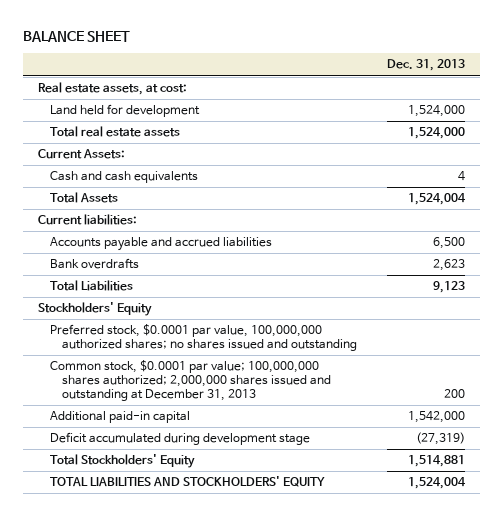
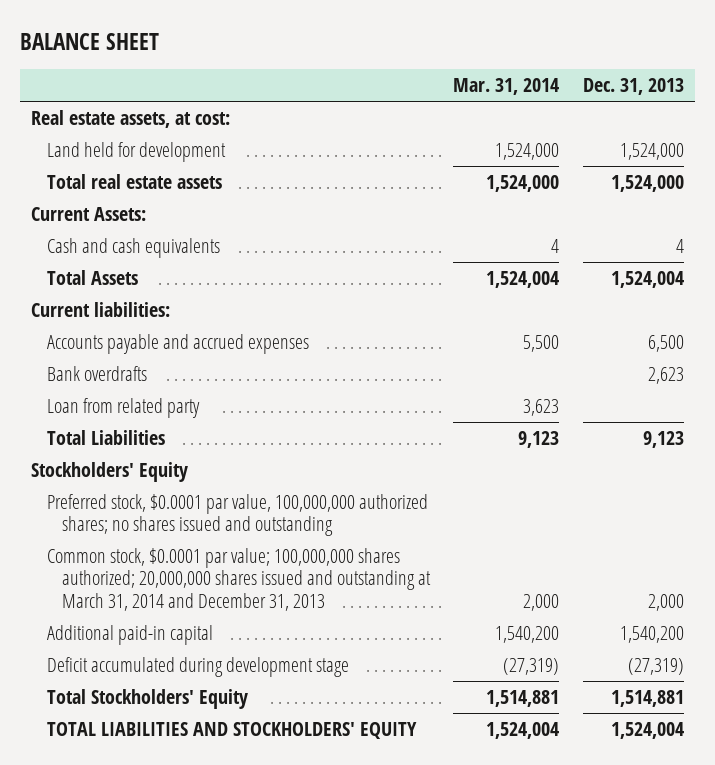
- | Dec. 31, 2013
+ | Mar. 31, 2014 | Dec. 31, 2013
- Accounts payable and accrued liabilities | 6,500
+ Accounts payable and accrued expenses | 5,500 | 6,500
+ Loan from related party | 3,623 |
- Common stock, $0.0001 par value; 100,000,000 shares authorized; 2,000,000 shares issued and outstanding at December 31, 2013 | 200
- Additional paid-in capital | 1,542,000
+ Common stock, $0.0001 par value; 100,000,000 shares authorized; 20,000,000 shares issued and outstanding at March 31, 2014 and December 31, 2013 | 2,000 | 2,000
+ Additional paid-in capital | 1,540,200 | 1,540,200

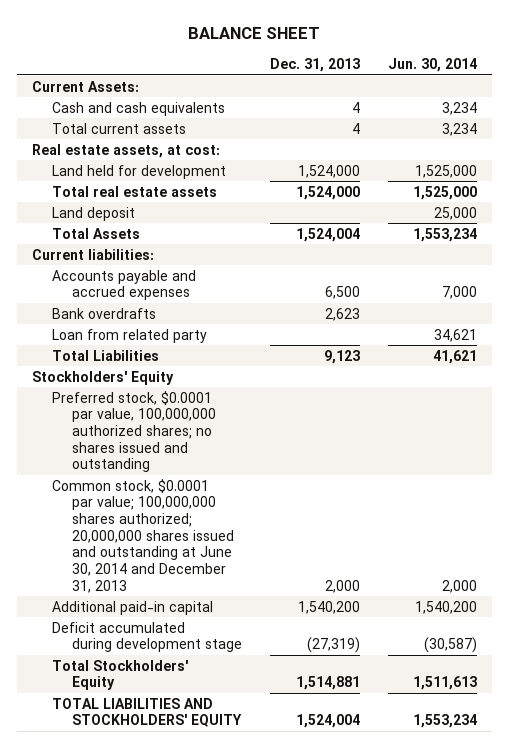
- | Mar. 31, 2014 | Dec. 31, 2013
+ | Dec. 31, 2013 | Jun. 30, 2014
moved up: Current Assets:
moved up: Cash and cash equivalents | 4 | 3,234
+ Total current assets | 4 | 3,234
+ Land deposit | | 25,000
- Common stock, $0.0001 par value; 100,000,000 shares authorized; 20,000,000 shares issued and outstanding at March 31, 2014 and December 31, 2013 | 2,000 | 2,000
+ Common stock, $0.0001 par value; 100,000,000 shares authorized; 20,000,000 shares issued and outstanding at June 30, 2014 and December 31, 2013 | 2,000 | 2,000

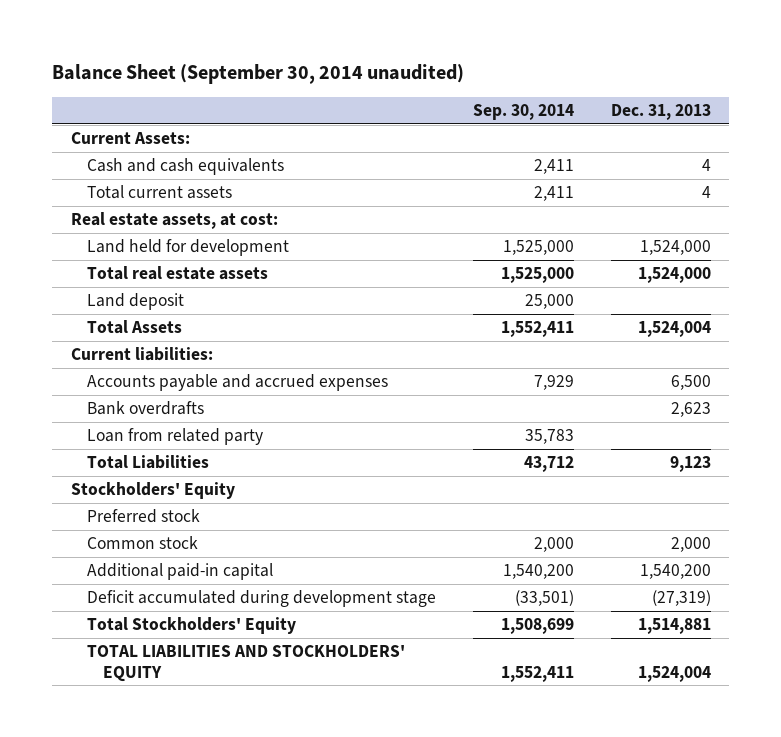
- BALANCE SHEET
+ Balance Sheet (September 30, 2014 unaudited)
- | Dec. 31, 2013 | Jun. 30, 2014
+ | Sep. 30, 2014 | Dec. 31, 2013
- Preferred stock, $0.0001 par value, 100,000,000 authorized shares; no shares issued and outstanding
- Common stock, $0.0001 par value; 100,000,000 shares authorized; 20,000,000 shares issued and outstanding at June 30, 2014 and December 31, 2013 | 2,000 | 2,000
+ Preferred stock
+ Common stock | 2,000 | 2,000

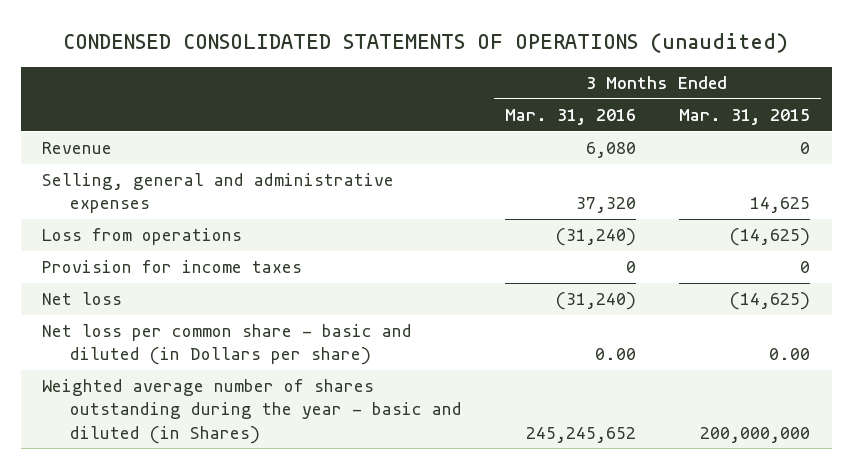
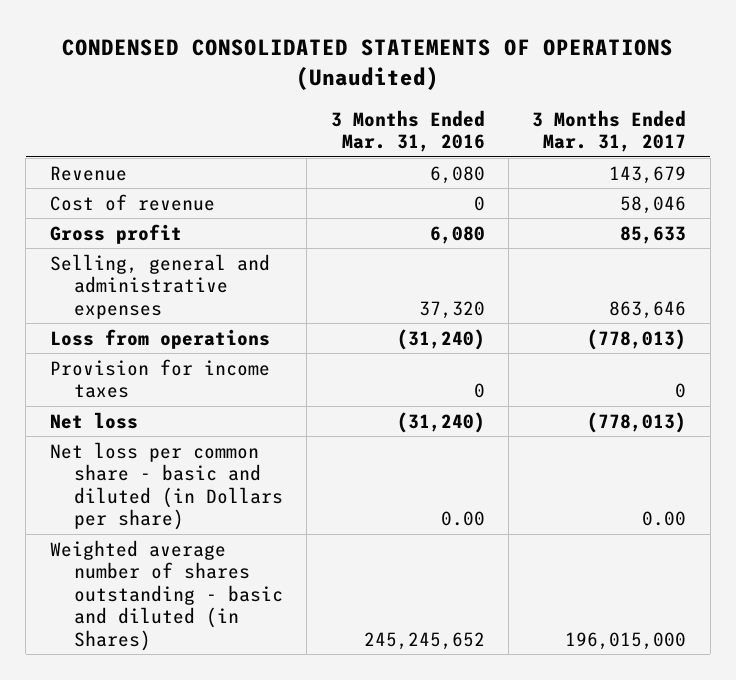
- CONDENSED CONSOLIDATED STATEMENTS OF OPERATIONS (unaudited)
+ CONDENSED CONSOLIDATED STATEMENTS OF OPERATIONS (Unaudited)
- | 3 Months Ended Mar. 31, 2016 | 3 Months Ended Mar. 31, 2015
+ | 3 Months Ended Mar. 31, 2016 | 3 Months Ended Mar. 31, 2017
+ Cost of revenue | 0 | 58,046
+ Gross profit | 6,080 | 85,633
- Weighted average number of shares outstanding during the year - basic and diluted (in Shares) | 245,245,652 | 200,000,000
+ Weighted average number of shares outstanding - basic and diluted (in Shares) | 245,245,652 | 196,015,000

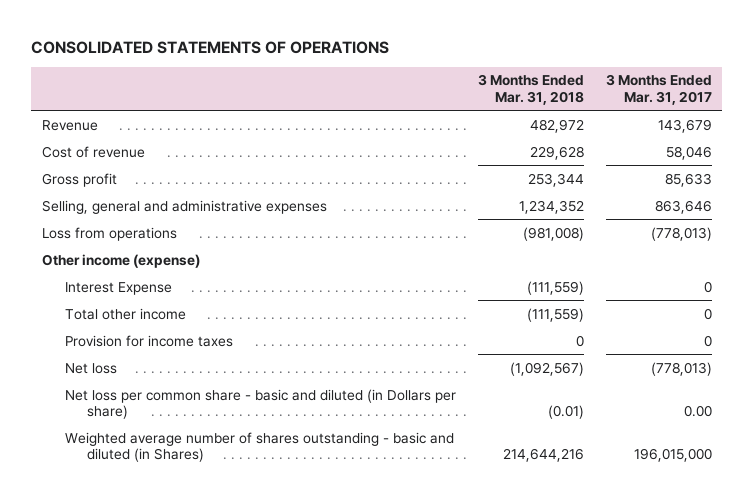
- CONDENSED CONSOLIDATED STATEMENTS OF OPERATIONS (Unaudited)
+ CONSOLIDATED STATEMENTS OF OPERATIONS
- | 3 Months Ended Mar. 31, 2016 | 3 Months Ended Mar. 31, 2017
+ | 3 Months Ended Mar. 31, 2018 | 3 Months Ended Mar. 31, 2017
+ Other income (expense)
+ Interest Expense | (111,559) | 0
+ Total other income | (111,559) | 0

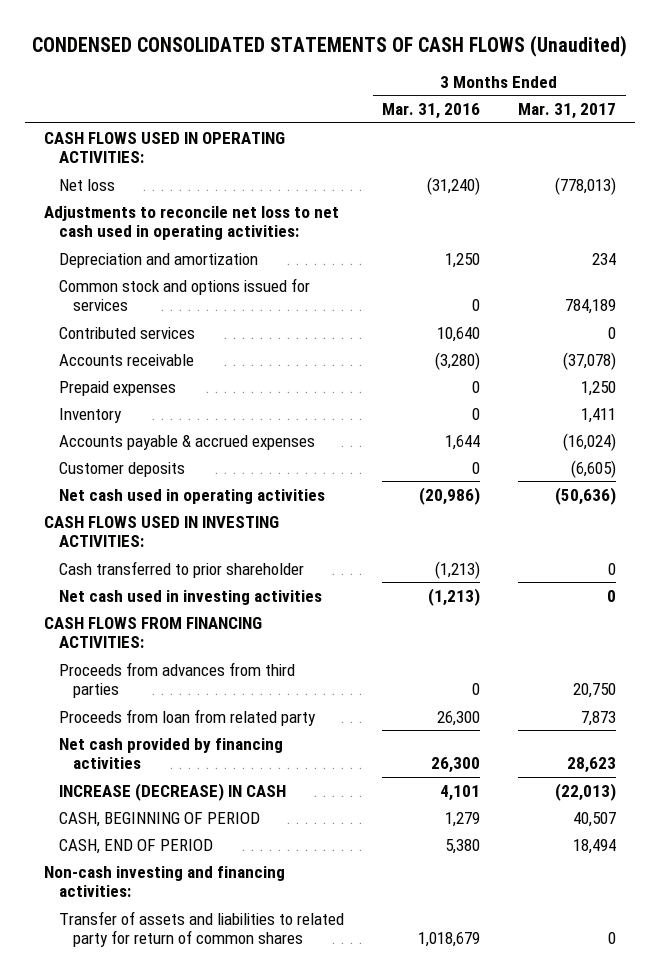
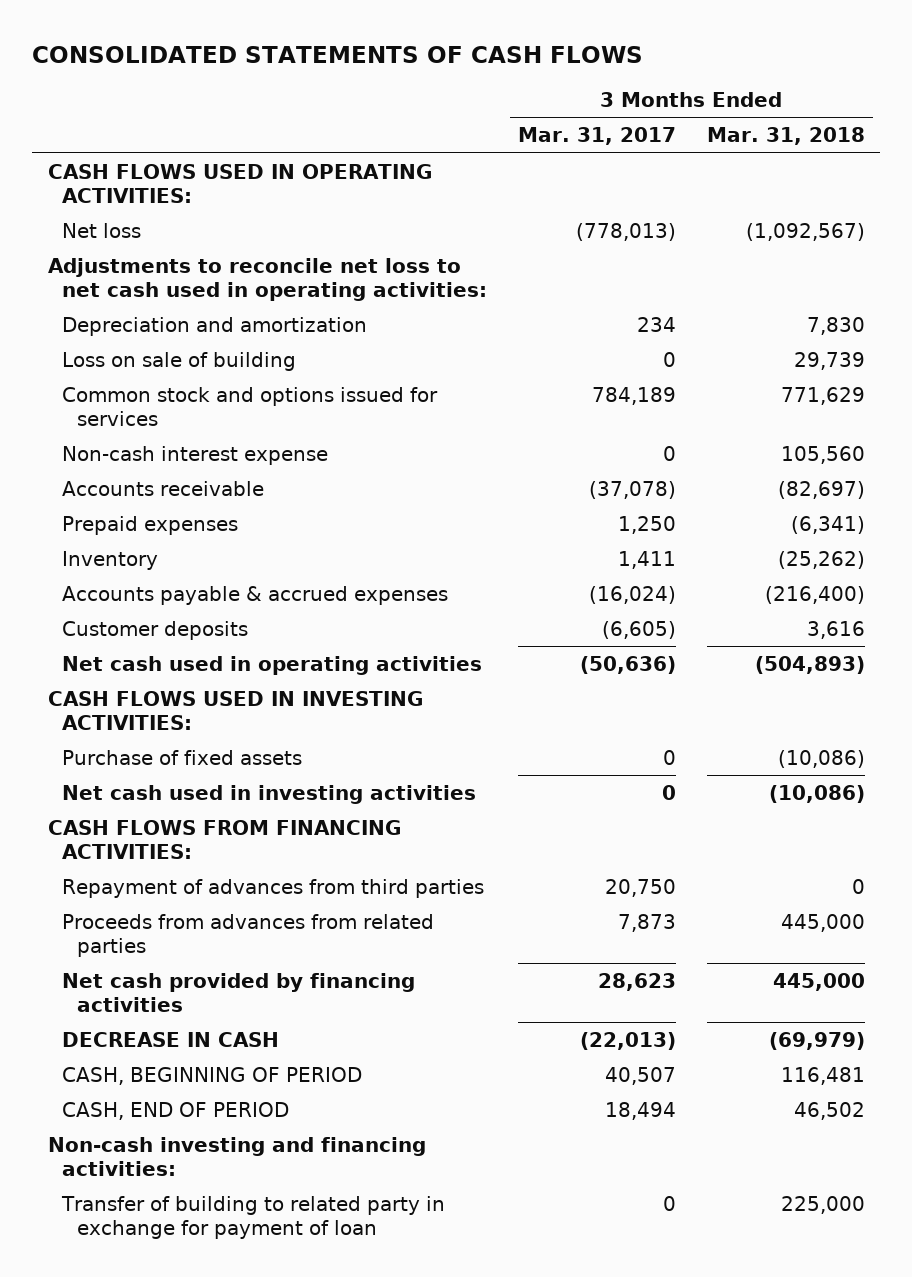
- CONDENSED CONSOLIDATED STATEMENTS OF CASH FLOWS (Unaudited)
+ CONSOLIDATED STATEMENTS OF CASH FLOWS
- | 3 Months Ended Mar. 31, 2016 | 3 Months Ended Mar. 31, 2017
+ | 3 Months Ended Mar. 31, 2017 | 3 Months Ended Mar. 31, 2018
+ Loss on sale of building | 0 | 29,739
- Contributed services | 10,640 | 0
+ Non-cash interest expense | 0 | 105,560
- Cash transferred to prior shareholder | (1,213) | 0
+ Purchase of fixed assets | 0 | (10,086)
- Proceeds from advances from third parties | 0 | 20,750
- Proceeds from loan from related party | 26,300 | 7,873
+ Repayment of advances from third parties | 20,750 | 0
+ Proceeds from advances from related parties | 7,873 | 445,000
- INCREASE (DECREASE) IN CASH | 4,101 | (22,013)
+ DECREASE IN CASH | (22,013) | (69,979)
- Transfer of assets and liabilities to related party for return of common shares | 1,018,679 | 0
+ Transfer of building to related party in exchange for payment of loan | 0 | 225,000

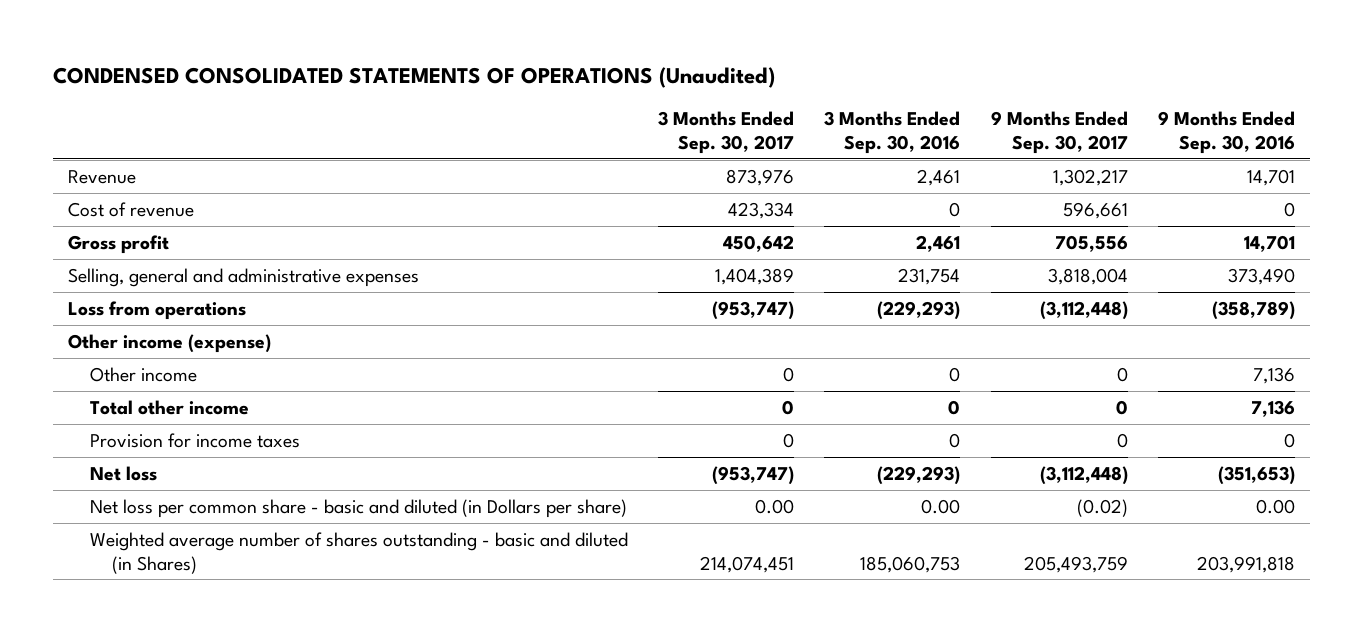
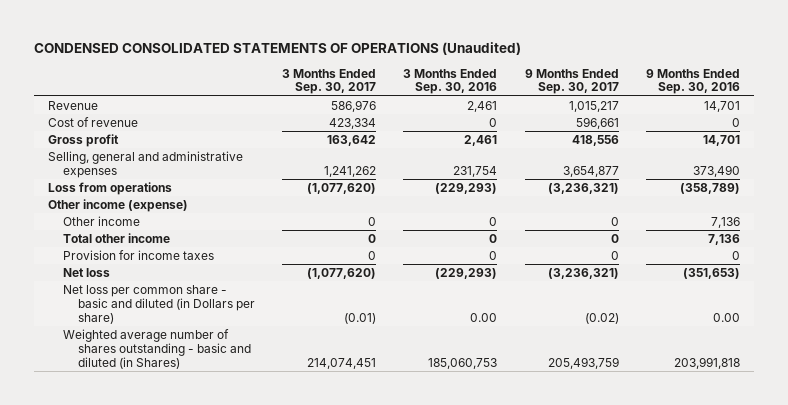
- Revenue | 873,976 | 2,461 | 1,302,217 | 14,701
+ Revenue | 586,976 | 2,461 | 1,015,217 | 14,701
- Gross profit | 450,642 | 2,461 | 705,556 | 14,701
- Selling, general and administrative expenses | 1,404,389 | 231,754 | 3,818,004 | 373,490
- Loss from operations | (953,747) | (229,293) | (3,112,448) | (358,789)
+ Gross profit | 163,642 | 2,461 | 418,556 | 14,701
+ Selling, general and administrative expenses | 1,241,262 | 231,754 | 3,654,877 | 373,490
+ Loss from operations | (1,077,620) | (229,293) | (3,236,321) | (358,789)
- Net loss | (953,747) | (229,293) | (3,112,448) | (351,653)
- Net loss per common share - basic and diluted (in Dollars per share) | 0.00 | 0.00 | (0.02) | 0.00
+ Net loss | (1,077,620) | (229,293) | (3,236,321) | (351,653)
+ Net loss per common share - basic and diluted (in Dollars per share) | (0.01) | 0.00 | (0.02) | 0.00

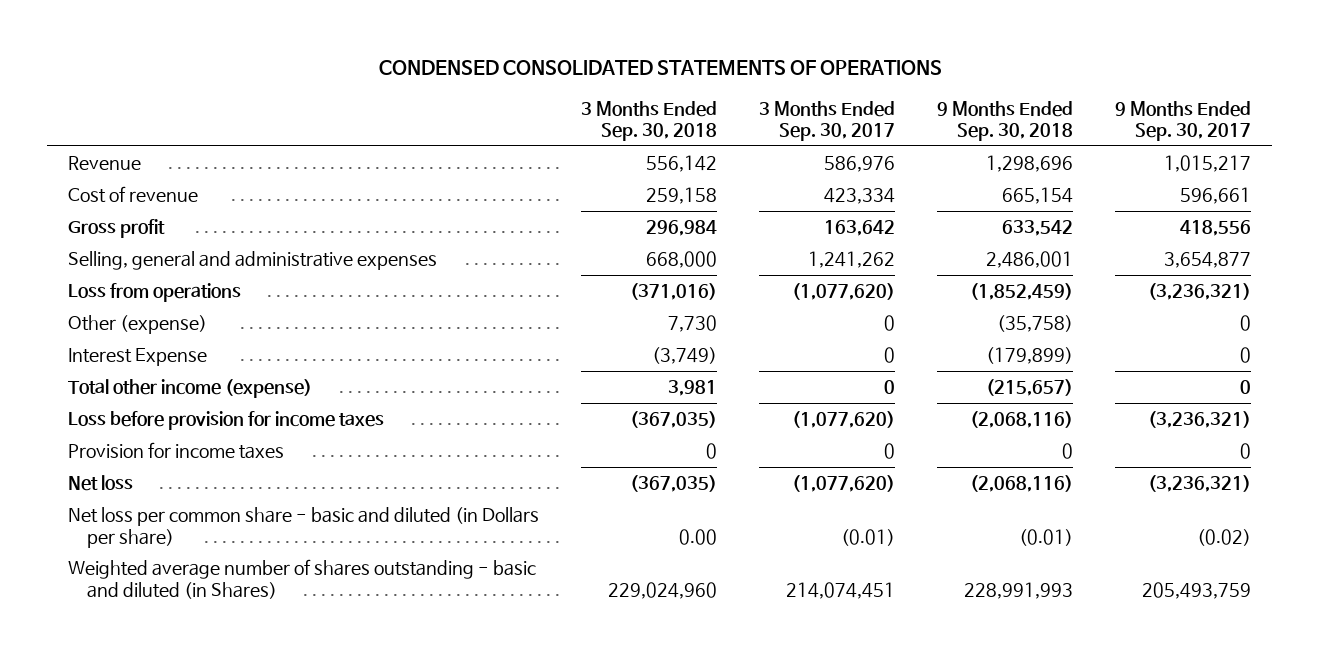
- CONDENSED CONSOLIDATED STATEMENTS OF OPERATIONS (Unaudited)
+ CONDENSED CONSOLIDATED STATEMENTS OF OPERATIONS
- | 3 Months Ended Sep. 30, 2017 | 3 Months Ended Sep. 30, 2016 | 9 Months Ended Sep. 30, 2017 | 9 Months Ended Sep. 30, 2016
+ | 3 Months Ended Sep. 30, 2018 | 3 Months Ended Sep. 30, 2017 | 9 Months Ended Sep. 30, 2018 | 9 Months Ended Sep. 30, 2017
- Other income (expense)
- Other income | 0 | 0 | 0 | 7,136
- Total other income | 0 | 0 | 0 | 7,136
+ Other (expense) | 7,730 | 0 | (35,758) | 0
+ Interest Expense | (3,749) | 0 | (179,899) | 0
+ Total other income (expense) | 3,981 | 0 | (215,657) | 0
+ Loss before provision for income taxes | (367,035) | (1,077,620) | (2,068,116) | (3,236,321)

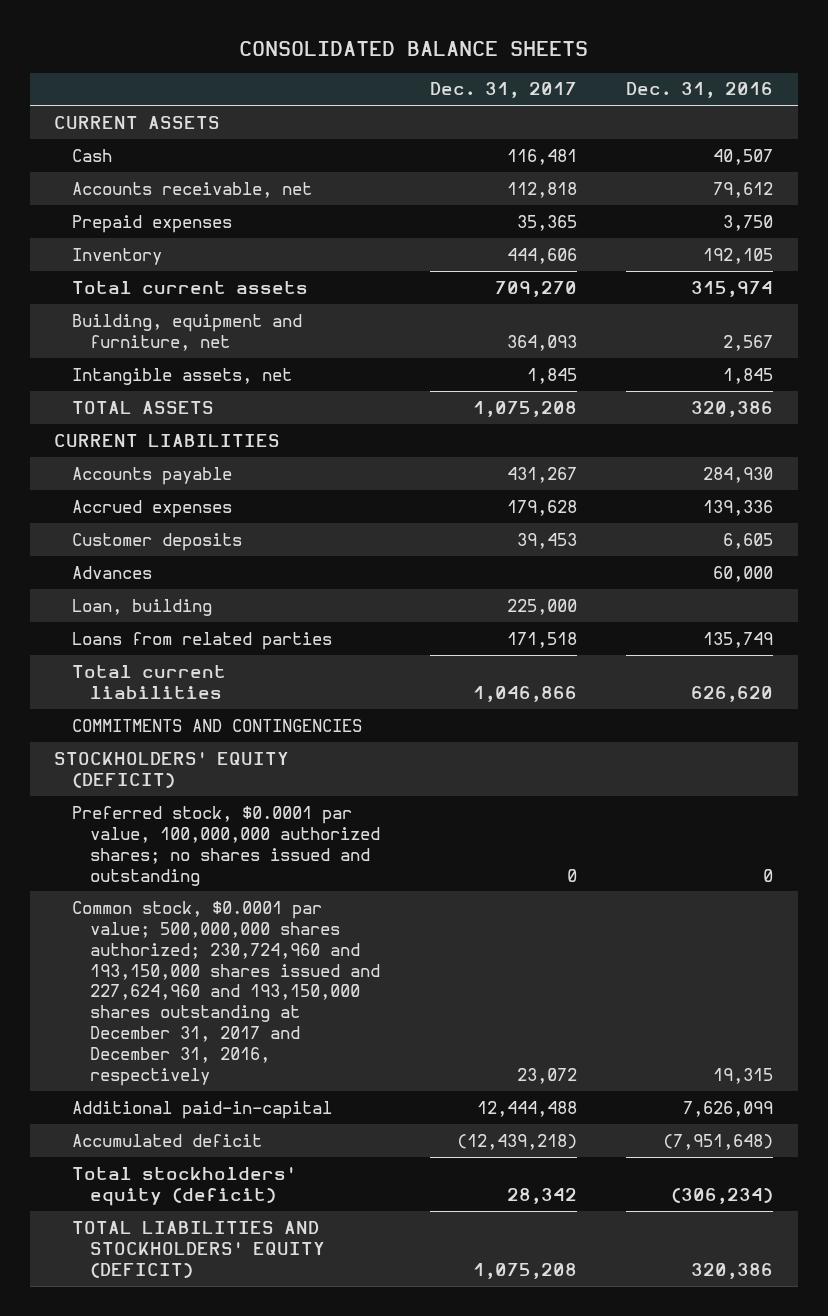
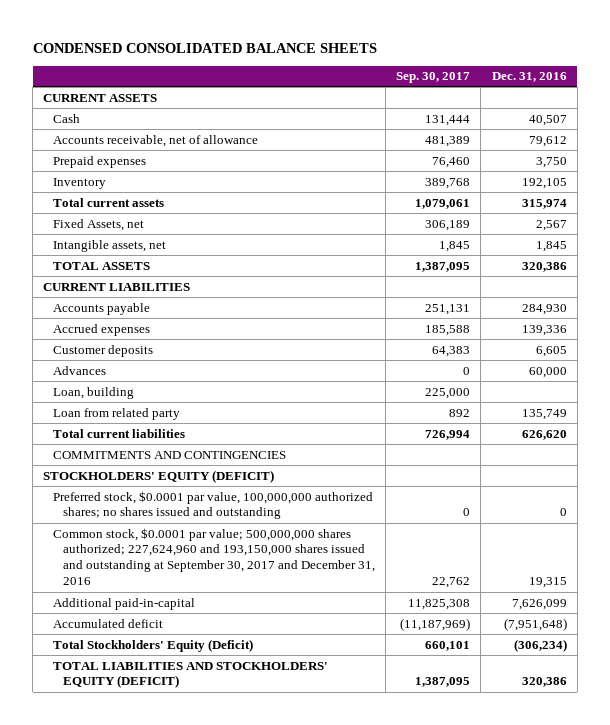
- CONSOLIDATED BALANCE SHEETS
+ CONDENSED CONSOLIDATED BALANCE SHEETS
- | Dec. 31, 2017 | Dec. 31, 2016
+ | Sep. 30, 2017 | Dec. 31, 2016
- Accounts receivable, net | 112,818 | 79,612
+ Accounts receivable, net of allowance | 481,389 | 79,612
- Building, equipment and furniture, net | 364,093 | 2,567
+ Fixed Assets, net | 306,189 | 2,567
- Loans from related parties | 171,518 | 135,749
+ Loan from related party | 892 | 135,749
- Common stock, $0.0001 par value; 500,000,000 shares authorized; 230,724,960 and 193,150,000 shares issued and 227,624,960 and 193,150,000 shares outstanding at December 31, 2017 and December 31, 2016, respectively | 23,072 | 19,315
+ Common stock, $0.0001 par value; 500,000,000 shares authorized; 227,624,960 and 193,150,000 shares issued and outstanding at September 30, 2017 and December 31, 2016 | 22,762 | 19,315
- Total stockholders' equity (deficit) | 28,342 | (306,234)
+ Total Stockholders' Equity (Deficit) | 660,101 | (306,234)

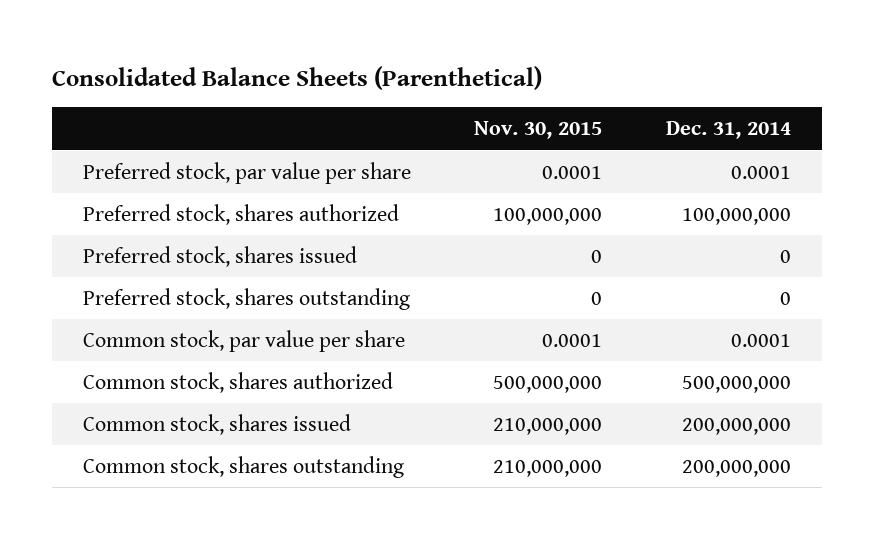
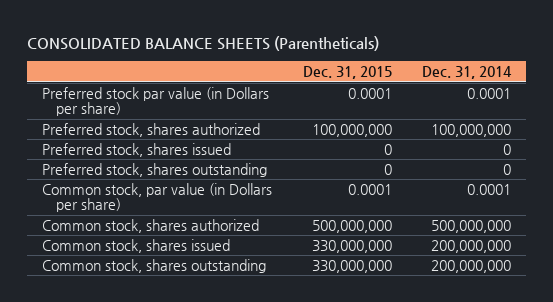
- Consolidated Balance Sheets (Parenthetical)
+ CONSOLIDATED BALANCE SHEETS (Parentheticals)
- | Nov. 30, 2015 | Dec. 31, 2014
+ | Dec. 31, 2015 | Dec. 31, 2014
- Preferred stock, par value per share | 0.0001 | 0.0001
+ Preferred stock par value (in Dollars per share) | 0.0001 | 0.0001
- Common stock, par value per share | 0.0001 | 0.0001
+ Common stock, par value (in Dollars per share) | 0.0001 | 0.0001

